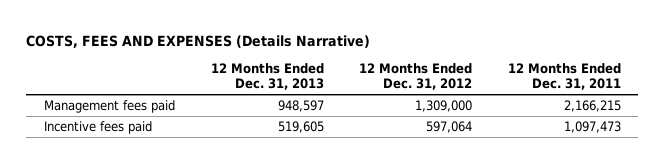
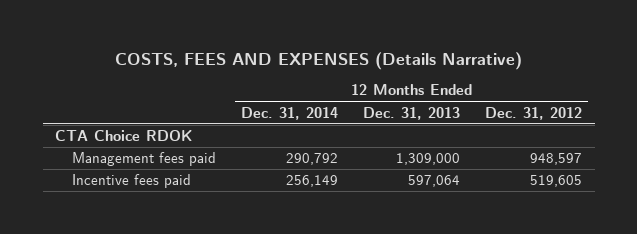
- | 12 Months Ended Dec. 31, 2013 | 12 Months Ended Dec. 31, 2012 | 12 Months Ended Dec. 31, 2011
+ | 12 Months Ended Dec. 31, 2014 | 12 Months Ended Dec. 31, 2013 | 12 Months Ended Dec. 31, 2012
- Management fees paid | 948,597 | 1,309,000 | 2,166,215
- Incentive fees paid | 519,605 | 597,064 | 1,097,473
+ CTA Choice RDOK
+ Management fees paid | 290,792 | 1,309,000 | 948,597
+ Incentive fees paid | 256,149 | 597,064 | 519,605

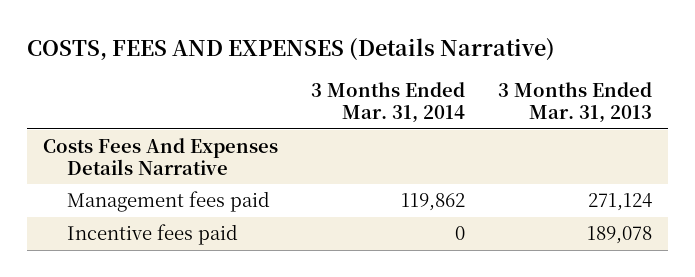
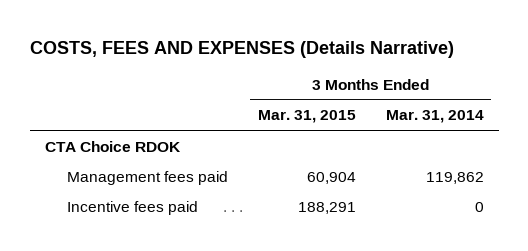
- | 3 Months Ended Mar. 31, 2014 | 3 Months Ended Mar. 31, 2013
+ | 3 Months Ended Mar. 31, 2015 | 3 Months Ended Mar. 31, 2014
- Costs Fees And Expenses Details Narrative
+ CTA Choice RDOK

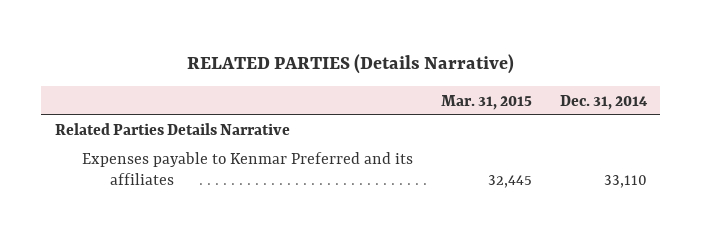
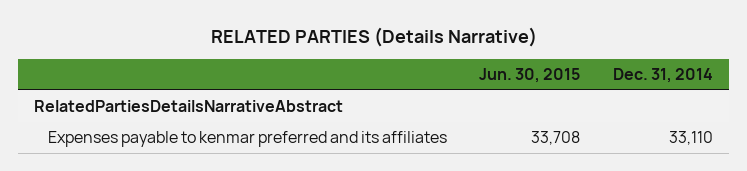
- | Mar. 31, 2015 | Dec. 31, 2014
+ | Jun. 30, 2015 | Dec. 31, 2014
- Related Parties Details Narrative
- Expenses payable to Kenmar Preferred and its affiliates | 32,445 | 33,110
+ RelatedPartiesDetailsNarrativeAbstract
+ Expenses payable to kenmar preferred and its affiliates | 33,708 | 33,110

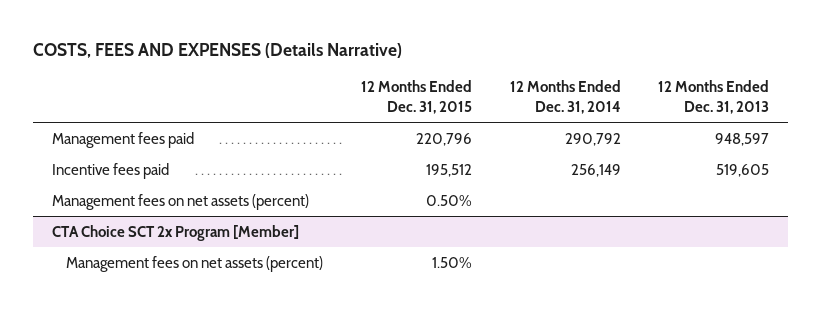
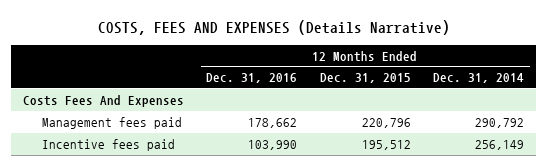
- | 12 Months Ended Dec. 31, 2015 | 12 Months Ended Dec. 31, 2014 | 12 Months Ended Dec. 31, 2013
+ | 12 Months Ended Dec. 31, 2016 | 12 Months Ended Dec. 31, 2015 | 12 Months Ended Dec. 31, 2014
+ Costs Fees And Expenses
- Management fees on net assets (percent) | 0.50% | |
- CTA Choice SCT 2x Program [Member]
- Management fees on net assets (percent) | 1.50% | |

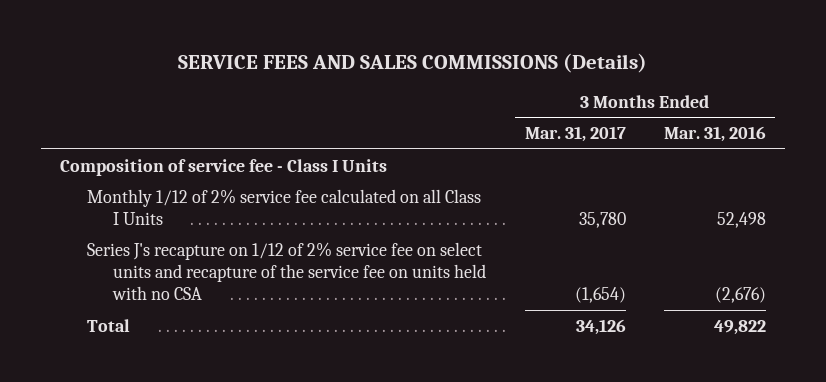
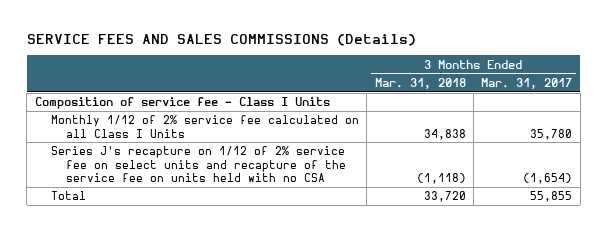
- | 3 Months Ended Mar. 31, 2017 | 3 Months Ended Mar. 31, 2016
+ | 3 Months Ended Mar. 31, 2018 | 3 Months Ended Mar. 31, 2017
- Total | 34,126 | 49,822
+ Total | 33,720 | 55,855

